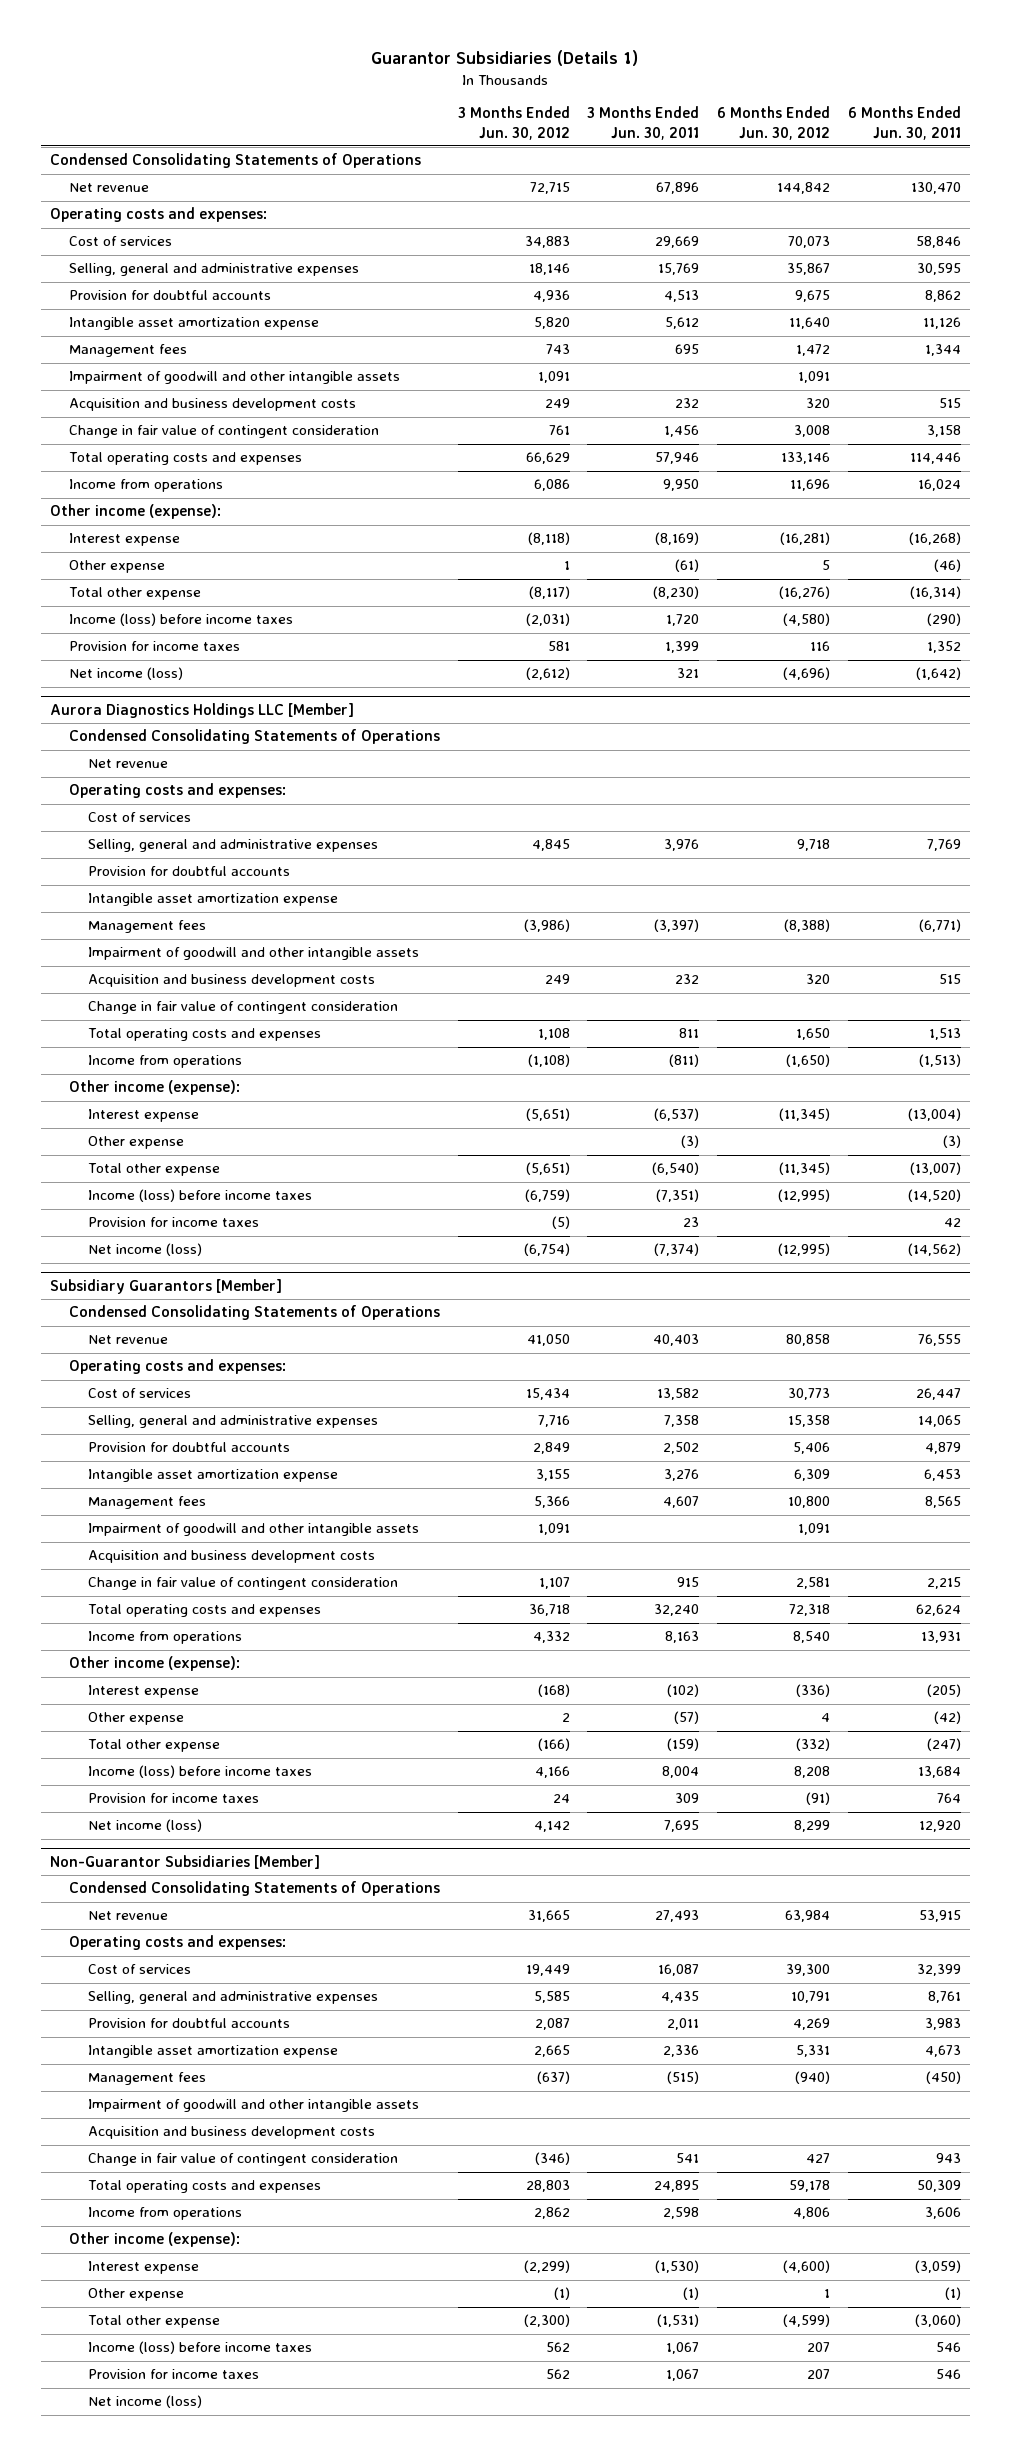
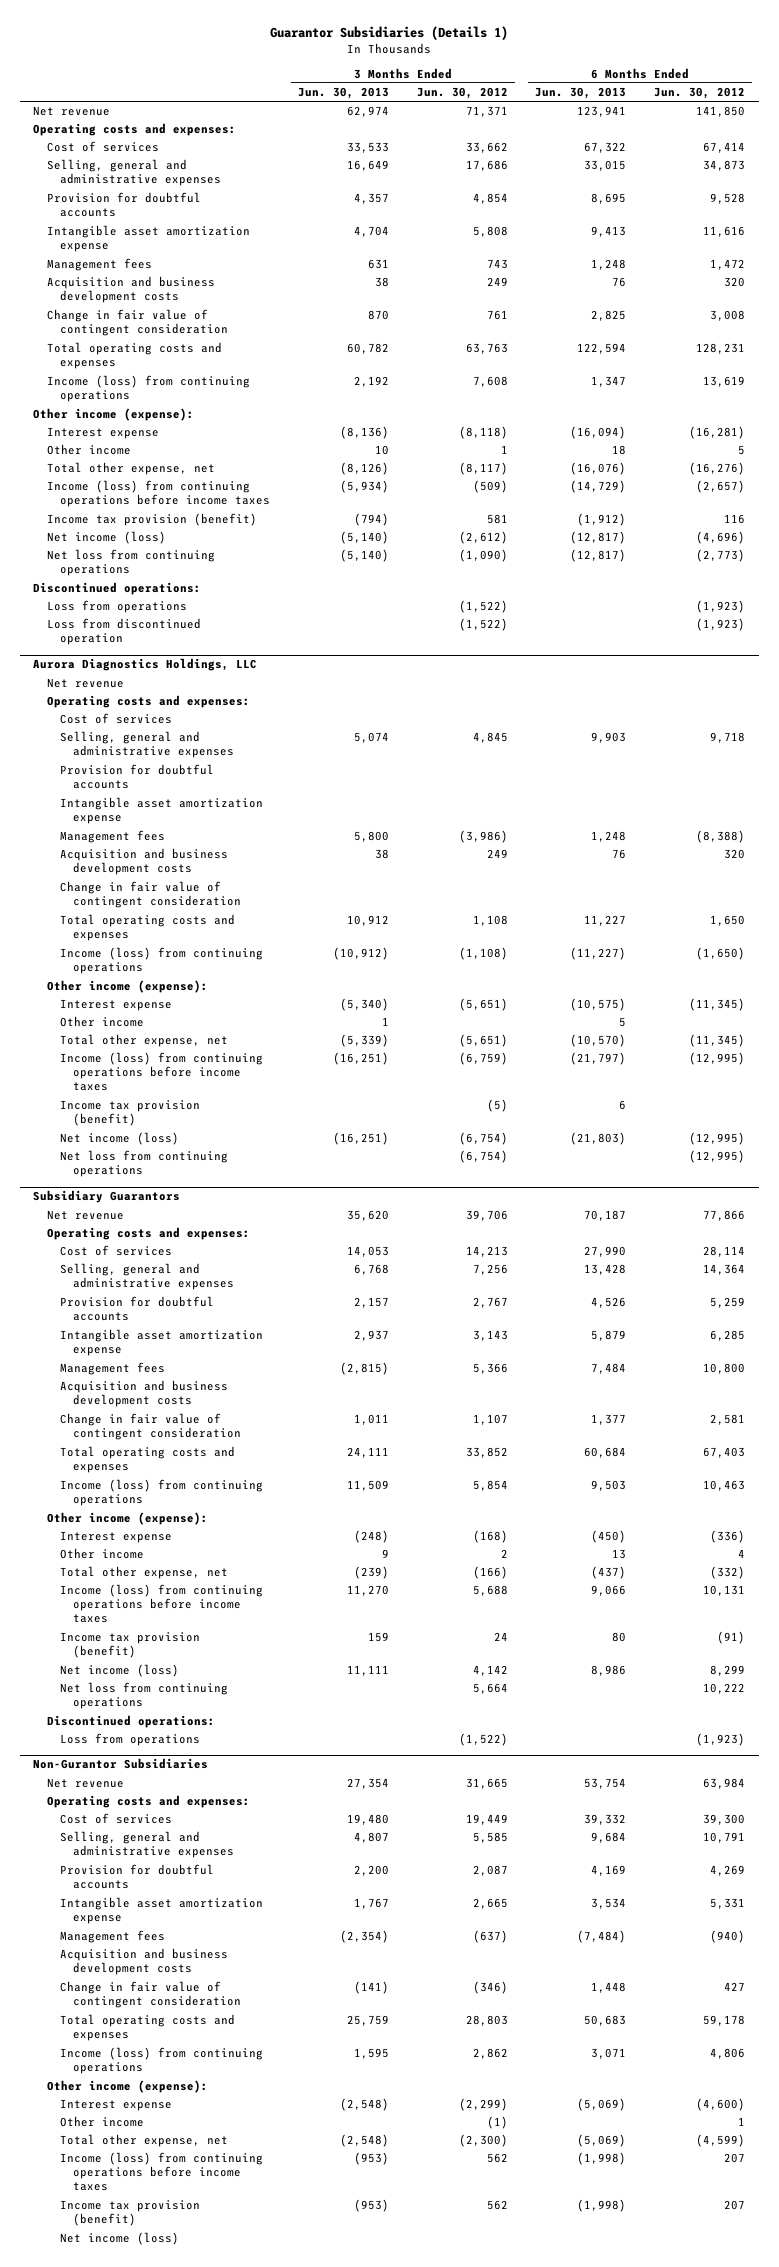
- | 3 Months Ended Jun. 30, 2012 | 3 Months Ended Jun. 30, 2011 | 6 Months Ended Jun. 30, 2012 | 6 Months Ended Jun. 30, 2011
+ | 3 Months Ended Jun. 30, 2013 | 3 Months Ended Jun. 30, 2012 | 6 Months Ended Jun. 30, 2013 | 6 Months Ended Jun. 30, 2012
- Condensed Consolidating Statements of Operations
- Net revenue | 72,715 | 67,896 | 144,842 | 130,470
+ Net revenue | 62,974 | 71,371 | 123,941 | 141,850
- Cost of services | 34,883 | 29,669 | 70,073 | 58,846
- Selling, general and administrative expenses | 18,146 | 15,769 | 35,867 | 30,595
- Provision for doubtful accounts | 4,936 | 4,513 | 9,675 | 8,862
- Intangible asset amortization expense | 5,820 | 5,612 | 11,640 | 11,126
+ Cost of services | 33,533 | 33,662 | 67,322 | 67,414
+ Selling, general and administrative expenses | 16,649 | 17,686 | 33,015 | 34,873
+ Provision for doubtful accounts | 4,357 | 4,854 | 8,695 | 9,528
+ Intangible asset amortization expense | 4,704 | 5,808 | 9,413 | 11,616
- Impairment of goodwill and other intangible assets | 1,091 | | 1,091 |
- Total operating costs and expenses | 66,629 | 57,946 | 133,146 | 114,446
- Income from operations | 6,086 | 9,950 | 11,696 | 16,024
+ Total operating costs and expenses | 60,782 | 63,763 | 122,594 | 128,231
+ Income (loss) from continuing operations | 2,192 | 7,608 | 1,347 | 13,619
- Other expense | 1 | (61) | 5 | (46)
- Total other expense | (8,117) | (8,230) | (16,276) | (16,314)
- Income (loss) before income taxes | (2,031) | 1,720 | (4,580) | (290)
- Provision for income taxes | 581 | 1,399 | 116 | 1,352
+ Other income | 10 | 1 | 18 | 5
+ Total other expense, net | (8,126) | (8,117) | (16,076) | (16,276)
+ Income (loss) from continuing operations before income taxes | (5,934) | (509) | (14,729) | (2,657)
+ Income tax provision (benefit) | (794) | 581 | (1,912) | 116
- Aurora Diagnostics Holdings LLC [Member]
- Condensed Consolidating Statements of Operations
+ Net loss from continuing operations | (5,140) | (1,090) | (12,817) | (2,773)
+ Discontinued operations:
+ Loss from operations | | (1,522) | | (1,923)
+ Loss from discontinued operation | | (1,522) | | (1,923)
+ Aurora Diagnostics Holdings, LLC
- Impairment of goodwill and other intangible assets
- Income from operations | (1,108) | (811) | (1,650) | (1,513)
+ Income (loss) from continuing operations | (10,912) | (1,108) | (11,227) | (1,650)
- Other expense | | (3) | | (3)
- Total other expense | (5,651) | (6,540) | (11,345) | (13,007)
- Income (loss) before income taxes | (6,759) | (7,351) | (12,995) | (14,520)
- Provision for income taxes | (5) | 23 | | 42
+ Other income | 1 | | 5 |
+ Total other expense, net | (5,339) | (5,651) | (10,570) | (11,345)
+ Income (loss) from continuing operations before income taxes | (16,251) | (6,759) | (21,797) | (12,995)
+ Income tax provision (benefit) | | (5) | 6 |
- Subsidiary Guarantors [Member]
- Condensed Consolidating Statements of Operations
- Net revenue | 41,050 | 40,403 | 80,858 | 76,555
+ Net loss from continuing operations | | (6,754) | | (12,995)
+ Subsidiary Guarantors
+ Net revenue | 35,620 | 39,706 | 70,187 | 77,866
- Cost of services | 15,434 | 13,582 | 30,773 | 26,447
- Selling, general and administrative expenses | 7,716 | 7,358 | 15,358 | 14,065
- Provision for doubtful accounts | 2,849 | 2,502 | 5,406 | 4,879
- Intangible asset amortization expense | 3,155 | 3,276 | 6,309 | 6,453
+ Cost of services | 14,053 | 14,213 | 27,990 | 28,114
+ Selling, general and administrative expenses | 6,768 | 7,256 | 13,428 | 14,364
+ Provision for doubtful accounts | 2,157 | 2,767 | 4,526 | 5,259
+ Intangible asset amortization expense | 2,937 | 3,143 | 5,879 | 6,285
- Impairment of goodwill and other intangible assets | 1,091 | | 1,091 |
- Total operating costs and expenses | 36,718 | 32,240 | 72,318 | 62,624
- Income from operations | 4,332 | 8,163 | 8,540 | 13,931
+ Total operating costs and expenses | 24,111 | 33,852 | 60,684 | 67,403
+ Income (loss) from continuing operations | 11,509 | 5,854 | 9,503 | 10,463
- Other expense | 2 | (57) | 4 | (42)
- Total other expense | (166) | (159) | (332) | (247)
- Income (loss) before income taxes | 4,166 | 8,004 | 8,208 | 13,684
- Provision for income taxes | 24 | 309 | (91) | 764
+ Other income | 9 | 2 | 13 | 4
+ Total other expense, net | (239) | (166) | (437) | (332)
+ Income (loss) from continuing operations before income taxes | 11,270 | 5,688 | 9,066 | 10,131
+ Income tax provision (benefit) | 159 | 24 | 80 | (91)
- Non-Guarantor Subsidiaries [Member]
- Condensed Consolidating Statements of Operations
+ Net loss from continuing operations | | 5,664 | | 10,222
+ Discontinued operations:
+ Loss from operations | | (1,522) | | (1,923)
+ Non-Gurantor Subsidiaries
- Impairment of goodwill and other intangible assets
- Income from operations | 2,862 | 2,598 | 4,806 | 3,606
+ Income (loss) from continuing operations | 1,595 | 2,862 | 3,071 | 4,806
- Other expense | (1) | (1) | 1 | (1)
- Total other expense | (2,300) | (1,531) | (4,599) | (3,060)
- Income (loss) before income taxes | 562 | 1,067 | 207 | 546
- Provision for income taxes | 562 | 1,067 | 207 | 546
+ Other income | | (1) | | 1
+ Total other expense, net | (2,548) | (2,300) | (5,069) | (4,599)
+ Income (loss) from continuing operations before income taxes | (953) | 562 | (1,998) | 207
+ Income tax provision (benefit) | (953) | 562 | (1,998) | 207

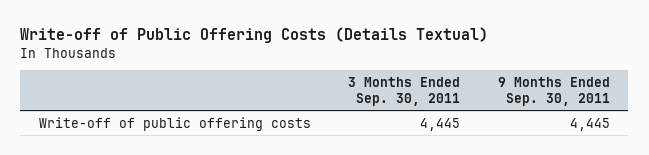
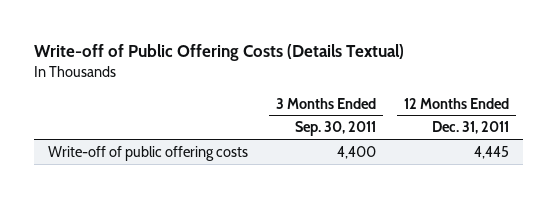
- | 3 Months Ended Sep. 30, 2011 | 9 Months Ended Sep. 30, 2011
+ | 3 Months Ended Sep. 30, 2011 | 12 Months Ended Dec. 31, 2011
- Write-off of public offering costs | 4,445 | 4,445
+ Write-off of public offering costs | 4,400 | 4,445

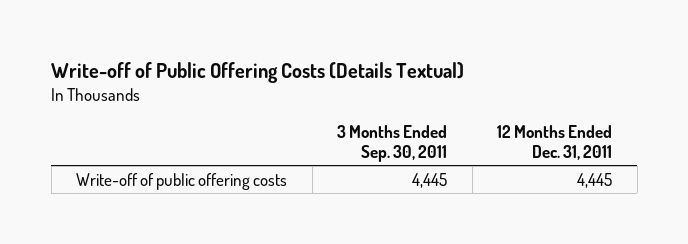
- Write-off of public offering costs | 4,400 | 4,445
+ Write-off of public offering costs | 4,445 | 4,445

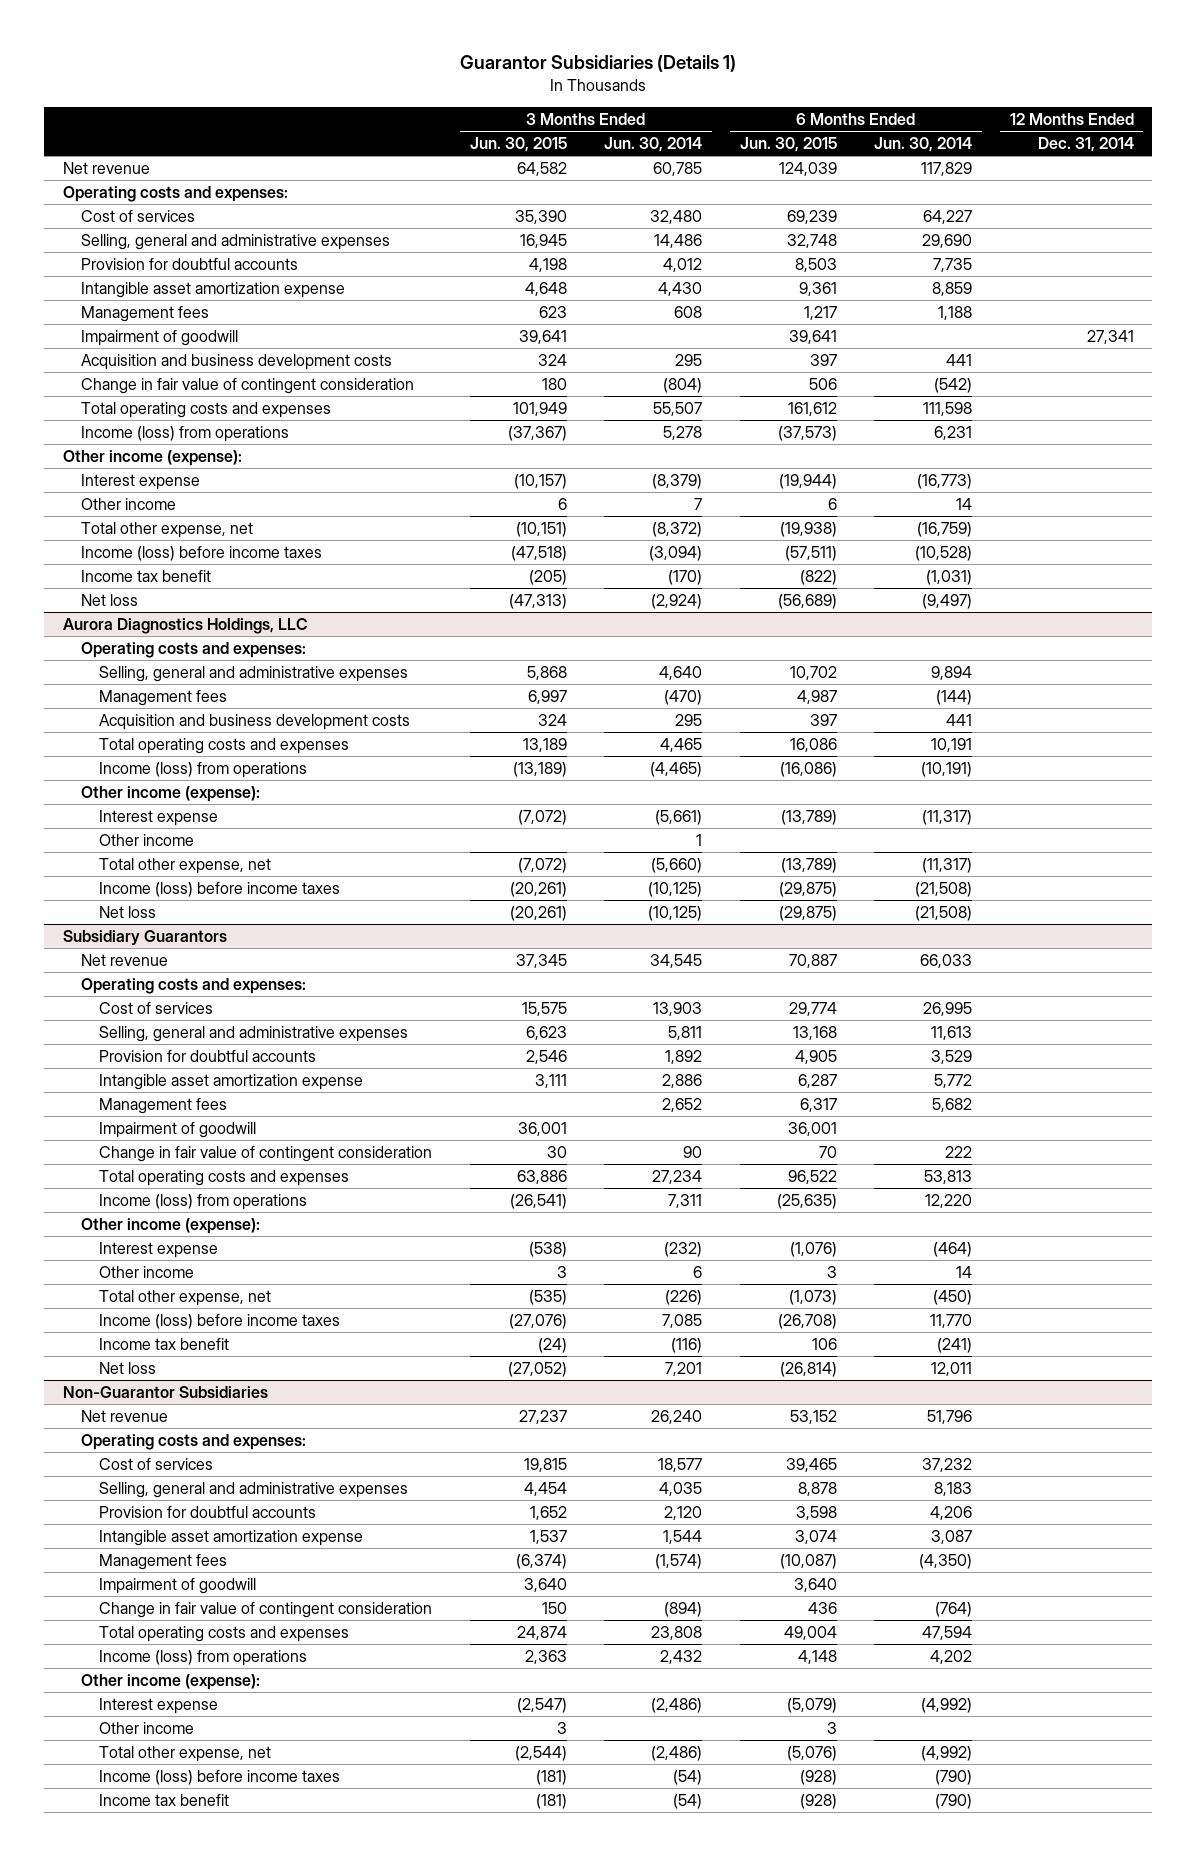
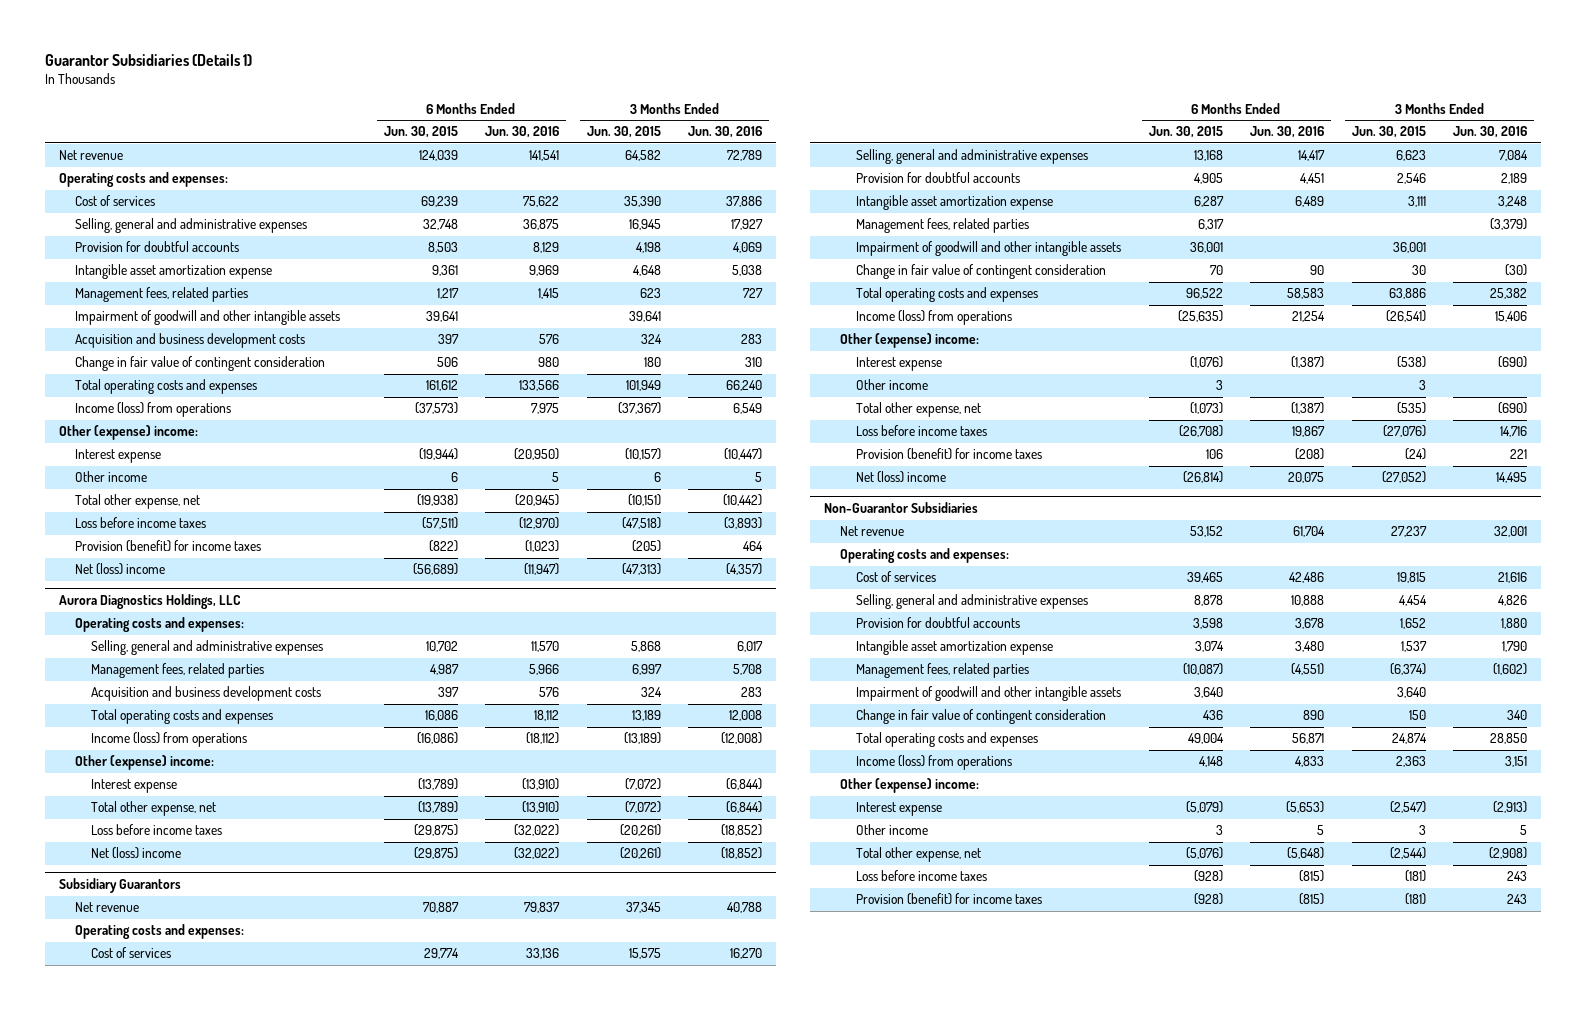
- | 3 Months Ended Jun. 30, 2015 | 3 Months Ended Jun. 30, 2014 | 6 Months Ended Jun. 30, 2015 | 6 Months Ended Jun. 30, 2014 | 12 Months Ended Dec. 31, 2014
+ | 6 Months Ended Jun. 30, 2015 | 6 Months Ended Jun. 30, 2016 | 3 Months Ended Jun. 30, 2015 | 3 Months Ended Jun. 30, 2016
- Management fees | 623 | 608 | 1,217 | 1,188 |
- Impairment of goodwill | 39,641 | | 39,641 | | 27,341
+ Management fees, related parties | 1,217 | 1,415 | 623 | 727
+ Impairment of goodwill and other intangible assets | 39,641 | | 39,641 |
- Other income (expense):
+ Other (expense) income:
- Income (loss) before income taxes | (47,518) | (3,094) | (57,511) | (10,528) |
- Income tax benefit | (205) | (170) | (822) | (1,031) |
- Net loss | (47,313) | (2,924) | (56,689) | (9,497) |
+ Loss before income taxes | (57,511) | (12,970) | (47,518) | (3,893)
+ Provision (benefit) for income taxes | (822) | (1,023) | (205) | 464
+ Net (loss) income | (56,689) | (11,947) | (47,313) | (4,357)
@ Aurora Diagnostics Holdings, LLC
- Management fees | 6,997 | (470) | 4,987 | (144) |
+ Management fees, related parties | 4,987 | 5,966 | 6,997 | 5,708
- Other income (expense):
+ Other (expense) income:
- Other income | | 1 | | |
- Income (loss) before income taxes | (20,261) | (10,125) | (29,875) | (21,508) |
- Net loss | (20,261) | (10,125) | (29,875) | (21,508) |
+ Loss before income taxes | (29,875) | (32,022) | (20,261) | (18,852)
+ Net (loss) income | (29,875) | (32,022) | (20,261) | (18,852)
@ Subsidiary Guarantors
- Management fees | | 2,652 | 6,317 | 5,682 |
- Impairment of goodwill | 36,001 | | 36,001 | |
+ Management fees, related parties | 6,317 | | | (3,379)
+ Impairment of goodwill and other intangible assets | 36,001 | | 36,001 |
- Other income (expense):
+ Other (expense) income:
- Income (loss) before income taxes | (27,076) | 7,085 | (26,708) | 11,770 |
- Income tax benefit | (24) | (116) | 106 | (241) |
- Net loss | (27,052) | 7,201 | (26,814) | 12,011 |
+ Loss before income taxes | (26,708) | 19,867 | (27,076) | 14,716
+ Provision (benefit) for income taxes | 106 | (208) | (24) | 221
+ Net (loss) income | (26,814) | 20,075 | (27,052) | 14,495
@ Non-Guarantor Subsidiaries
- Management fees | (6,374) | (1,574) | (10,087) | (4,350) |
- Impairment of goodwill | 3,640 | | 3,640 | |
+ Management fees, related parties | (10,087) | (4,551) | (6,374) | (1,602)
+ Impairment of goodwill and other intangible assets | 3,640 | | 3,640 |
- Other income (expense):
+ Other (expense) income:
- Income (loss) before income taxes | (181) | (54) | (928) | (790) |
- Income tax benefit | (181) | (54) | (928) | (790) |
+ Loss before income taxes | (928) | (815) | (181) | 243
+ Provision (benefit) for income taxes | (928) | (815) | (181) | 243

